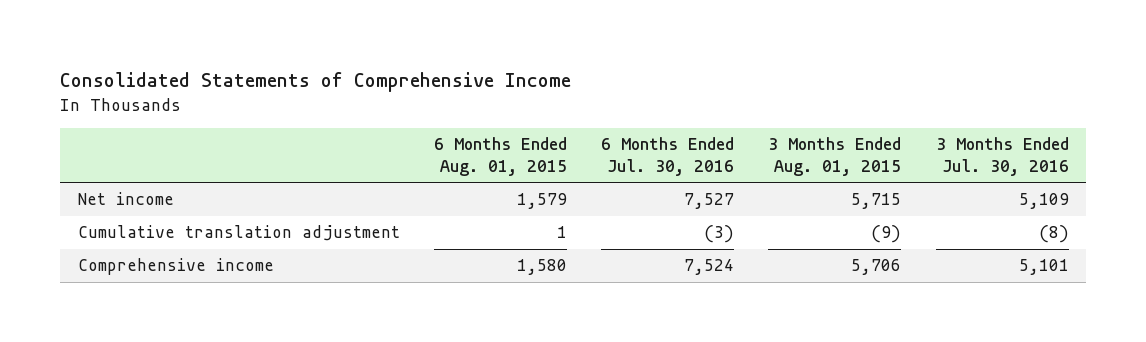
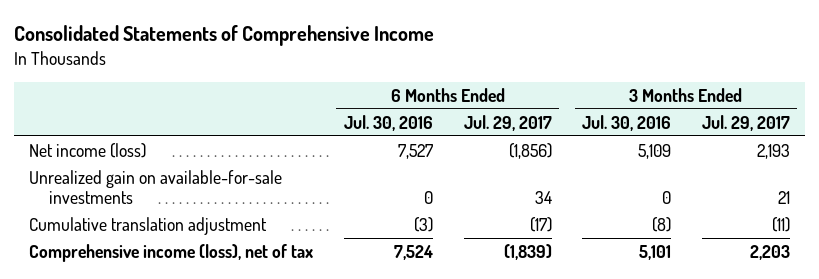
- | 6 Months Ended Aug. 01, 2015 | 6 Months Ended Jul. 30, 2016 | 3 Months Ended Aug. 01, 2015 | 3 Months Ended Jul. 30, 2016
+ | 6 Months Ended Jul. 30, 2016 | 6 Months Ended Jul. 29, 2017 | 3 Months Ended Jul. 30, 2016 | 3 Months Ended Jul. 29, 2017
- Net income | 1,579 | 7,527 | 5,715 | 5,109
+ Net income (loss) | 7,527 | (1,856) | 5,109 | 2,193
+ Unrealized gain on available-for-sale investments | 0 | 34 | 0 | 21
- Comprehensive income | 1,580 | 7,524 | 5,706 | 5,101
+ Comprehensive income (loss), net of tax | 7,524 | (1,839) | 5,101 | 2,203

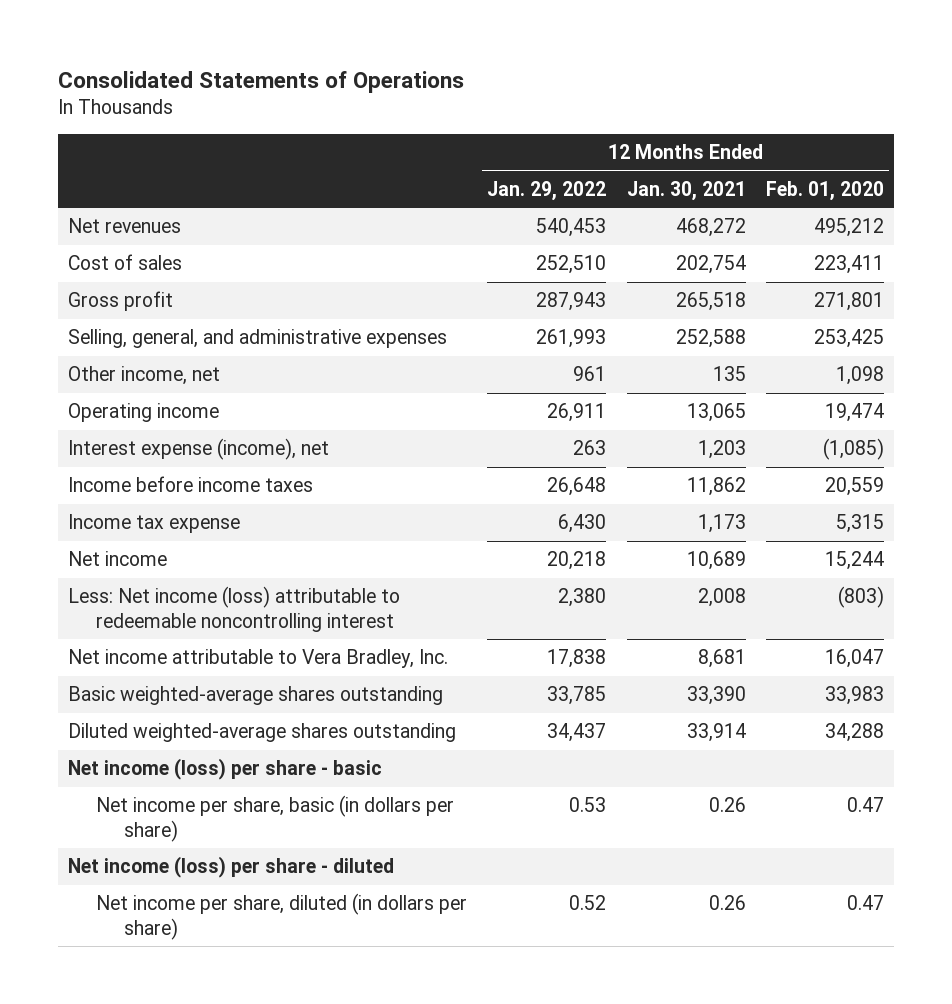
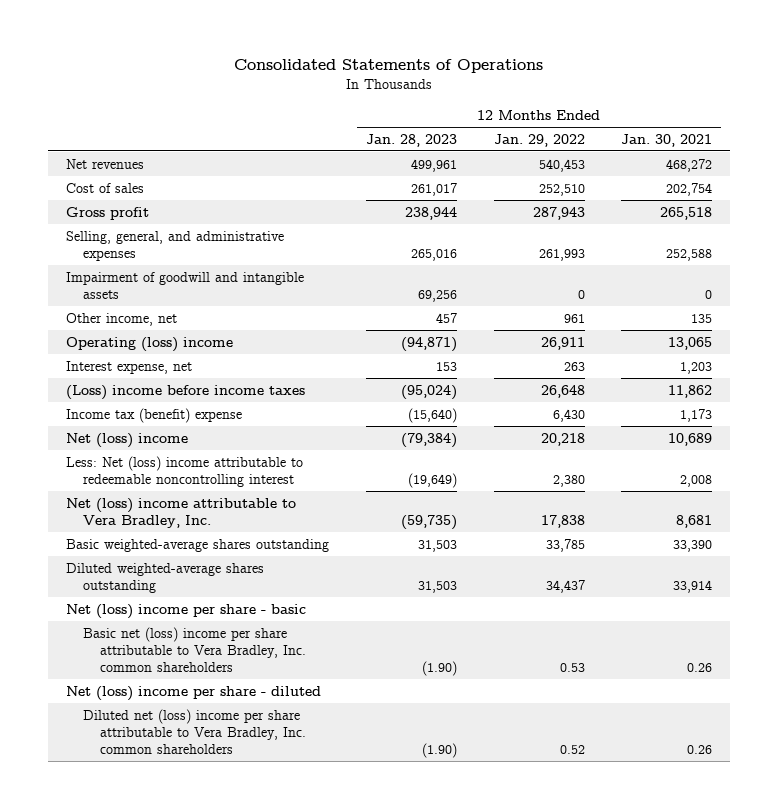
- | 12 Months Ended Jan. 29, 2022 | 12 Months Ended Jan. 30, 2021 | 12 Months Ended Feb. 01, 2020
+ | 12 Months Ended Jan. 28, 2023 | 12 Months Ended Jan. 29, 2022 | 12 Months Ended Jan. 30, 2021
+ Impairment of goodwill and intangible assets | 69,256 | 0 | 0
- Operating income | 26,911 | 13,065 | 19,474
- Interest expense (income), net | 263 | 1,203 | (1,085)
- Income before income taxes | 26,648 | 11,862 | 20,559
- Income tax expense | 6,430 | 1,173 | 5,315
- Net income | 20,218 | 10,689 | 15,244
- Less: Net income (loss) attributable to redeemable noncontrolling interest | 2,380 | 2,008 | (803)
- Net income attributable to Vera Bradley, Inc. | 17,838 | 8,681 | 16,047
+ Operating (loss) income | (94,871) | 26,911 | 13,065
+ Interest expense, net | 153 | 263 | 1,203
+ (Loss) income before income taxes | (95,024) | 26,648 | 11,862
+ Income tax (benefit) expense | (15,640) | 6,430 | 1,173
+ Net (loss) income | (79,384) | 20,218 | 10,689
+ Less: Net (loss) income attributable to redeemable noncontrolling interest | (19,649) | 2,380 | 2,008
+ Net (loss) income attributable to Vera Bradley, Inc. | (59,735) | 17,838 | 8,681
- Net income (loss) per share - basic
- Net income per share, basic (in dollars per share) | 0.53 | 0.26 | 0.47
- Net income (loss) per share - diluted
- Net income per share, diluted (in dollars per share) | 0.52 | 0.26 | 0.47
+ Net (loss) income per share - basic
+ Basic net (loss) income per share attributable to Vera Bradley, Inc. common shareholders | (1.90) | 0.53 | 0.26
+ Net (loss) income per share - diluted
+ Diluted net (loss) income per share attributable to Vera Bradley, Inc. common shareholders | (1.90) | 0.52 | 0.26

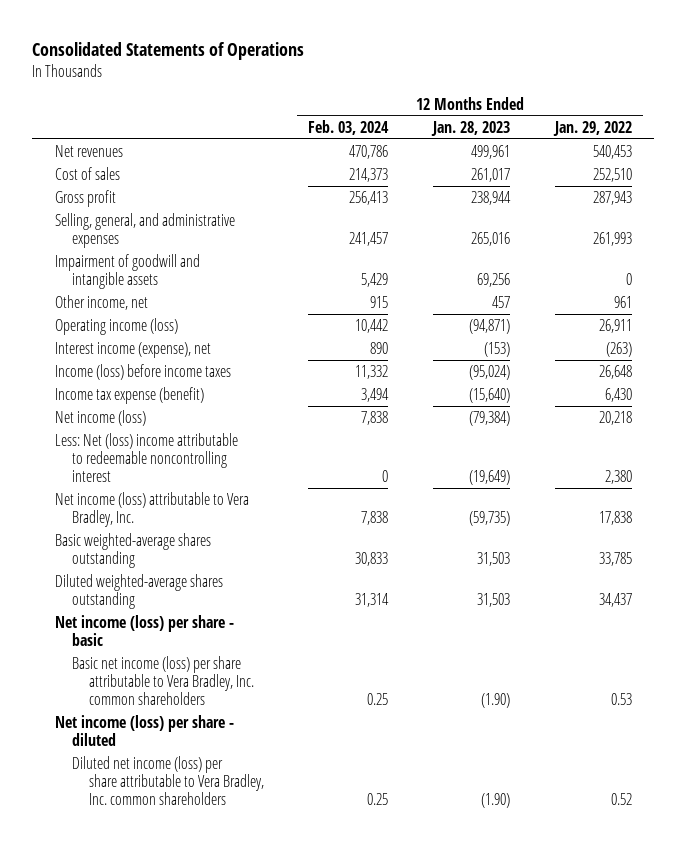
- | 12 Months Ended Jan. 28, 2023 | 12 Months Ended Jan. 29, 2022 | 12 Months Ended Jan. 30, 2021
+ | 12 Months Ended Feb. 03, 2024 | 12 Months Ended Jan. 28, 2023 | 12 Months Ended Jan. 29, 2022
- Operating (loss) income | (94,871) | 26,911 | 13,065
- Interest expense, net | 153 | 263 | 1,203
- (Loss) income before income taxes | (95,024) | 26,648 | 11,862
- Income tax (benefit) expense | (15,640) | 6,430 | 1,173
- Net (loss) income | (79,384) | 20,218 | 10,689
+ Operating income (loss) | 10,442 | (94,871) | 26,911
+ Interest income (expense), net | 890 | (153) | (263)
+ Income (loss) before income taxes | 11,332 | (95,024) | 26,648
+ Income tax expense (benefit) | 3,494 | (15,640) | 6,430
+ Net income (loss) | 7,838 | (79,384) | 20,218
- Net (loss) income attributable to Vera Bradley, Inc. | (59,735) | 17,838 | 8,681
+ Net income (loss) attributable to Vera Bradley, Inc. | 7,838 | (59,735) | 17,838
- Net (loss) income per share - basic
- Basic net (loss) income per share attributable to Vera Bradley, Inc. common shareholders | (1.90) | 0.53 | 0.26
- Net (loss) income per share - diluted
- Diluted net (loss) income per share attributable to Vera Bradley, Inc. common shareholders | (1.90) | 0.52 | 0.26
+ Net income (loss) per share - basic
+ Basic net income (loss) per share attributable to Vera Bradley, Inc. common shareholders | 0.25 | (1.90) | 0.53
+ Net income (loss) per share - diluted
+ Diluted net income (loss) per share attributable to Vera Bradley, Inc. common shareholders | 0.25 | (1.90) | 0.52

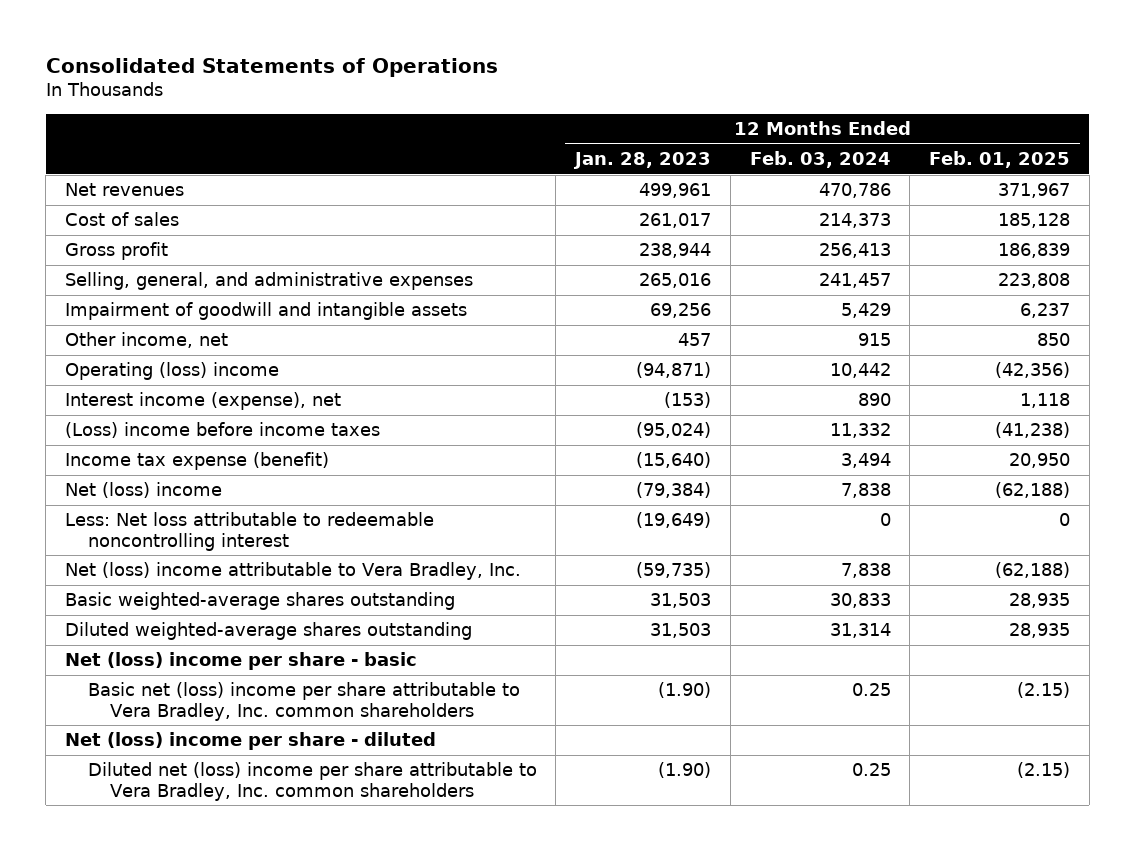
- | 12 Months Ended Feb. 03, 2024 | 12 Months Ended Jan. 28, 2023 | 12 Months Ended Jan. 29, 2022
+ | 12 Months Ended Jan. 28, 2023 | 12 Months Ended Feb. 03, 2024 | 12 Months Ended Feb. 01, 2025
- Operating income (loss) | 10,442 | (94,871) | 26,911
+ Operating (loss) income | (94,871) | 10,442 | (42,356)
- Income (loss) before income taxes | 11,332 | (95,024) | 26,648
+ (Loss) income before income taxes | (95,024) | 11,332 | (41,238)
- Net income (loss) | 7,838 | (79,384) | 20,218
- Less: Net (loss) income attributable to redeemable noncontrolling interest | 0 | (19,649) | 2,380
- Net income (loss) attributable to Vera Bradley, Inc. | 7,838 | (59,735) | 17,838
+ Net (loss) income | (79,384) | 7,838 | (62,188)
+ Less: Net loss attributable to redeemable noncontrolling interest | (19,649) | 0 | 0
+ Net (loss) income attributable to Vera Bradley, Inc. | (59,735) | 7,838 | (62,188)
- Net income (loss) per share - basic
- Basic net income (loss) per share attributable to Vera Bradley, Inc. common shareholders | 0.25 | (1.90) | 0.53
- Net income (loss) per share - diluted
- Diluted net income (loss) per share attributable to Vera Bradley, Inc. common shareholders | 0.25 | (1.90) | 0.52
+ Net (loss) income per share - basic
+ Basic net (loss) income per share attributable to Vera Bradley, Inc. common shareholders | (1.90) | 0.25 | (2.15)
+ Net (loss) income per share - diluted
+ Diluted net (loss) income per share attributable to Vera Bradley, Inc. common shareholders | (1.90) | 0.25 | (2.15)

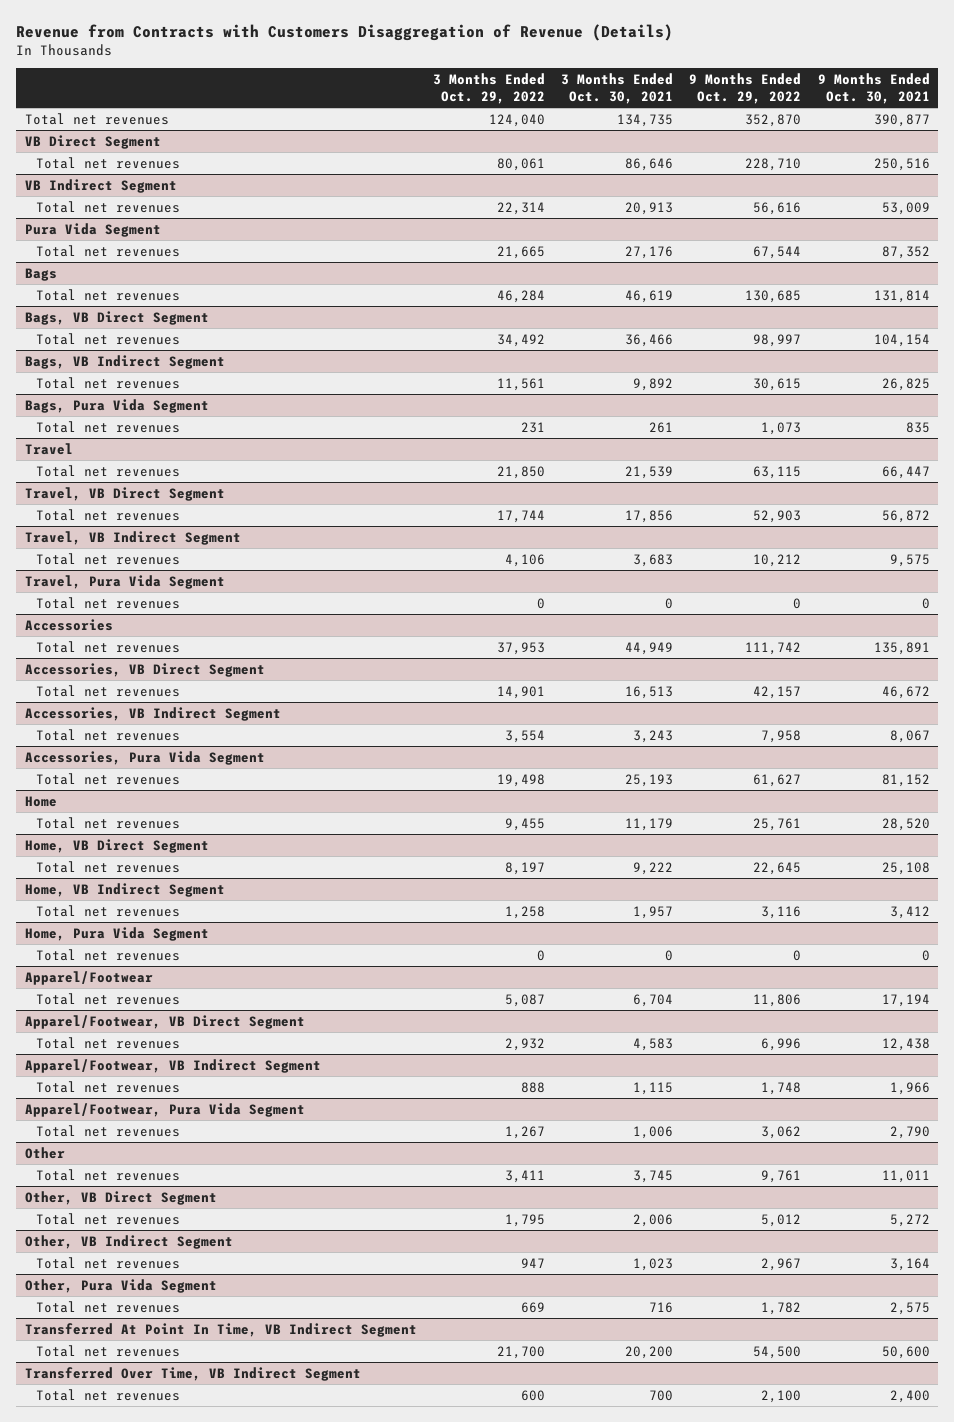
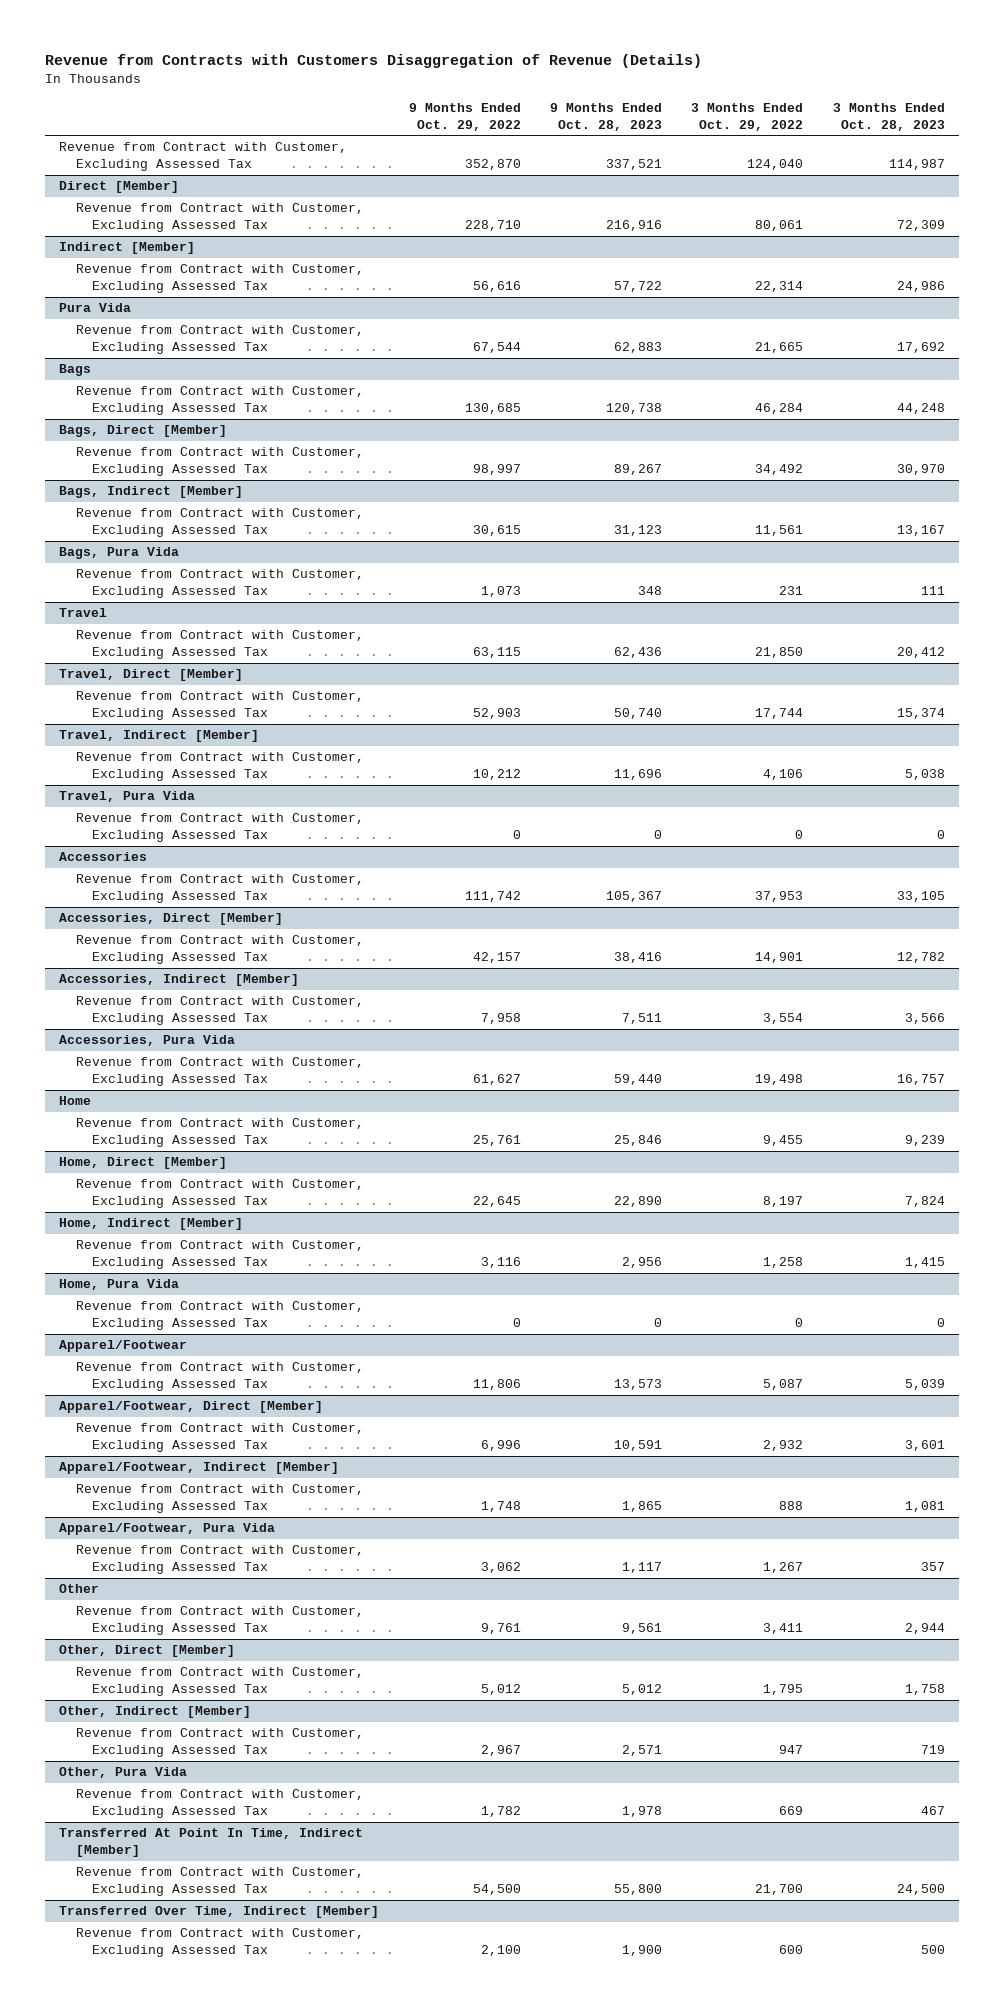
- | 3 Months Ended Oct. 29, 2022 | 3 Months Ended Oct. 30, 2021 | 9 Months Ended Oct. 29, 2022 | 9 Months Ended Oct. 30, 2021
+ | 9 Months Ended Oct. 29, 2022 | 9 Months Ended Oct. 28, 2023 | 3 Months Ended Oct. 29, 2022 | 3 Months Ended Oct. 28, 2023
- Total net revenues | 124,040 | 134,735 | 352,870 | 390,877
- VB Direct Segment
- Total net revenues | 80,061 | 86,646 | 228,710 | 250,516
- VB Indirect Segment
- Total net revenues | 22,314 | 20,913 | 56,616 | 53,009
- Pura Vida Segment
- Total net revenues | 21,665 | 27,176 | 67,544 | 87,352
+ Revenue from Contract with Customer, Excluding Assessed Tax | 352,870 | 337,521 | 124,040 | 114,987
+ Direct [Member]
+ Revenue from Contract with Customer, Excluding Assessed Tax | 228,710 | 216,916 | 80,061 | 72,309
+ Indirect [Member]
+ Revenue from Contract with Customer, Excluding Assessed Tax | 56,616 | 57,722 | 22,314 | 24,986
+ Pura Vida
+ Revenue from Contract with Customer, Excluding Assessed Tax | 67,544 | 62,883 | 21,665 | 17,692
@ Bags
- Total net revenues | 46,284 | 46,619 | 130,685 | 131,814
- Bags, VB Direct Segment
- Total net revenues | 34,492 | 36,466 | 98,997 | 104,154
- Bags, VB Indirect Segment
- Total net revenues | 11,561 | 9,892 | 30,615 | 26,825
- Bags, Pura Vida Segment
- Total net revenues | 231 | 261 | 1,073 | 835
@ Bags
+ Revenue from Contract with Customer, Excluding Assessed Tax | 130,685 | 120,738 | 46,284 | 44,248
+ Bags, Direct [Member]
+ Revenue from Contract with Customer, Excluding Assessed Tax | 98,997 | 89,267 | 34,492 | 30,970
+ Bags, Indirect [Member]
+ Revenue from Contract with Customer, Excluding Assessed Tax | 30,615 | 31,123 | 11,561 | 13,167
+ Bags, Pura Vida
+ Revenue from Contract with Customer, Excluding Assessed Tax | 1,073 | 348 | 231 | 111
@ Travel
- Total net revenues | 21,850 | 21,539 | 63,115 | 66,447
- Travel, VB Direct Segment
- Total net revenues | 17,744 | 17,856 | 52,903 | 56,872
- Travel, VB Indirect Segment
- Total net revenues | 4,106 | 3,683 | 10,212 | 9,575
- Travel, Pura Vida Segment
- Total net revenues | 0 | 0 | 0 | 0
@ Travel
+ Revenue from Contract with Customer, Excluding Assessed Tax | 63,115 | 62,436 | 21,850 | 20,412
+ Travel, Direct [Member]
+ Revenue from Contract with Customer, Excluding Assessed Tax | 52,903 | 50,740 | 17,744 | 15,374
+ Travel, Indirect [Member]
+ Revenue from Contract with Customer, Excluding Assessed Tax | 10,212 | 11,696 | 4,106 | 5,038
+ Travel, Pura Vida
+ Revenue from Contract with Customer, Excluding Assessed Tax | 0 | 0 | 0 | 0
@ Accessories
- Total net revenues | 37,953 | 44,949 | 111,742 | 135,891
- Accessories, VB Direct Segment
- Total net revenues | 14,901 | 16,513 | 42,157 | 46,672
- Accessories, VB Indirect Segment
- Total net revenues | 3,554 | 3,243 | 7,958 | 8,067
- Accessories, Pura Vida Segment
- Total net revenues | 19,498 | 25,193 | 61,627 | 81,152
@ Accessories
+ Revenue from Contract with Customer, Excluding Assessed Tax | 111,742 | 105,367 | 37,953 | 33,105
+ Accessories, Direct [Member]
+ Revenue from Contract with Customer, Excluding Assessed Tax | 42,157 | 38,416 | 14,901 | 12,782
+ Accessories, Indirect [Member]
+ Revenue from Contract with Customer, Excluding Assessed Tax | 7,958 | 7,511 | 3,554 | 3,566
+ Accessories, Pura Vida
+ Revenue from Contract with Customer, Excluding Assessed Tax | 61,627 | 59,440 | 19,498 | 16,757
@ Home
- Total net revenues | 9,455 | 11,179 | 25,761 | 28,520
- Home, VB Direct Segment
- Total net revenues | 8,197 | 9,222 | 22,645 | 25,108
- Home, VB Indirect Segment
- Total net revenues | 1,258 | 1,957 | 3,116 | 3,412
- Home, Pura Vida Segment
- Total net revenues | 0 | 0 | 0 | 0
@ Home
+ Revenue from Contract with Customer, Excluding Assessed Tax | 25,761 | 25,846 | 9,455 | 9,239
+ Home, Direct [Member]
+ Revenue from Contract with Customer, Excluding Assessed Tax | 22,645 | 22,890 | 8,197 | 7,824
+ Home, Indirect [Member]
+ Revenue from Contract with Customer, Excluding Assessed Tax | 3,116 | 2,956 | 1,258 | 1,415
+ Home, Pura Vida
+ Revenue from Contract with Customer, Excluding Assessed Tax | 0 | 0 | 0 | 0
@ Apparel/Footwear
- Total net revenues | 5,087 | 6,704 | 11,806 | 17,194
- Apparel/Footwear, VB Direct Segment
- Total net revenues | 2,932 | 4,583 | 6,996 | 12,438
- Apparel/Footwear, VB Indirect Segment
- Total net revenues | 888 | 1,115 | 1,748 | 1,966
- Apparel/Footwear, Pura Vida Segment
- Total net revenues | 1,267 | 1,006 | 3,062 | 2,790
@ Apparel/Footwear
+ Revenue from Contract with Customer, Excluding Assessed Tax | 11,806 | 13,573 | 5,087 | 5,039
+ Apparel/Footwear, Direct [Member]
+ Revenue from Contract with Customer, Excluding Assessed Tax | 6,996 | 10,591 | 2,932 | 3,601
+ Apparel/Footwear, Indirect [Member]
+ Revenue from Contract with Customer, Excluding Assessed Tax | 1,748 | 1,865 | 888 | 1,081
+ Apparel/Footwear, Pura Vida
+ Revenue from Contract with Customer, Excluding Assessed Tax | 3,062 | 1,117 | 1,267 | 357
@ Other
- Total net revenues | 3,411 | 3,745 | 9,761 | 11,011
- Other, VB Direct Segment
- Total net revenues | 1,795 | 2,006 | 5,012 | 5,272
- Other, VB Indirect Segment
- Total net revenues | 947 | 1,023 | 2,967 | 3,164
- Other, Pura Vida Segment
- Total net revenues | 669 | 716 | 1,782 | 2,575
- Transferred At Point In Time, VB Indirect Segment
- Total net revenues | 21,700 | 20,200 | 54,500 | 50,600
- Transferred Over Time, VB Indirect Segment
- Total net revenues | 600 | 700 | 2,100 | 2,400
@ Other
+ Revenue from Contract with Customer, Excluding Assessed Tax | 9,761 | 9,561 | 3,411 | 2,944
+ Other, Direct [Member]
+ Revenue from Contract with Customer, Excluding Assessed Tax | 5,012 | 5,012 | 1,795 | 1,758
+ Other, Indirect [Member]
+ Revenue from Contract with Customer, Excluding Assessed Tax | 2,967 | 2,571 | 947 | 719
+ Other, Pura Vida
+ Revenue from Contract with Customer, Excluding Assessed Tax | 1,782 | 1,978 | 669 | 467
+ Transferred At Point In Time, Indirect [Member]
+ Revenue from Contract with Customer, Excluding Assessed Tax | 54,500 | 55,800 | 21,700 | 24,500
+ Transferred Over Time, Indirect [Member]
+ Revenue from Contract with Customer, Excluding Assessed Tax | 2,100 | 1,900 | 600 | 500

